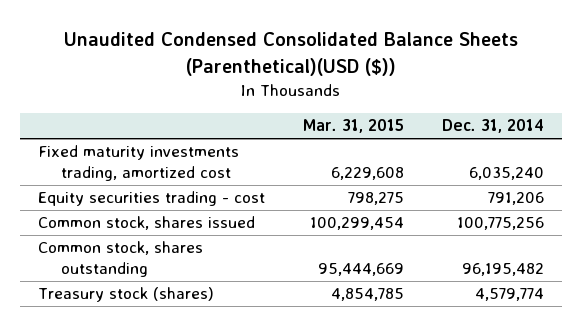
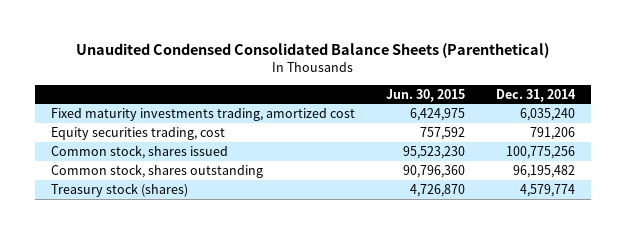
- Unaudited Condensed Consolidated Balance Sheets (Parenthetical)(USD ($))
+ Unaudited Condensed Consolidated Balance Sheets (Parenthetical)
- | Mar. 31, 2015 | Dec. 31, 2014
+ | Jun. 30, 2015 | Dec. 31, 2014
- Equity securities trading - cost | 798,275 | 791,206
+ Equity securities trading, cost | 757,592 | 791,206

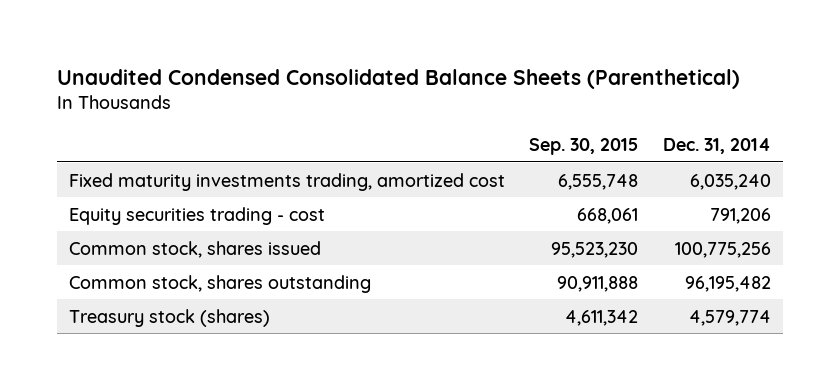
- | Jun. 30, 2015 | Dec. 31, 2014
+ | Sep. 30, 2015 | Dec. 31, 2014
- Equity securities trading, cost | 757,592 | 791,206
+ Equity securities trading - cost | 668,061 | 791,206

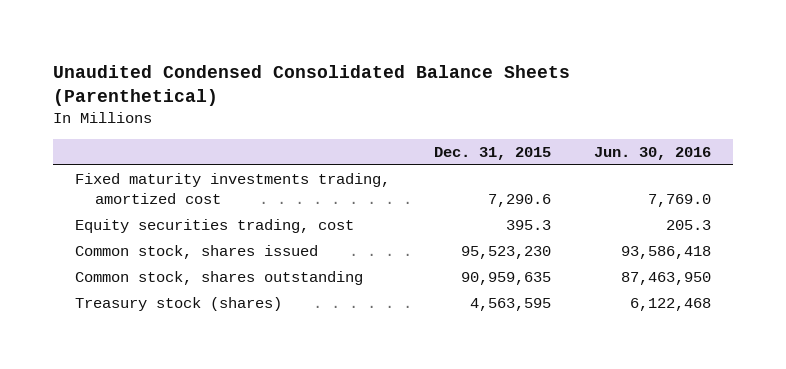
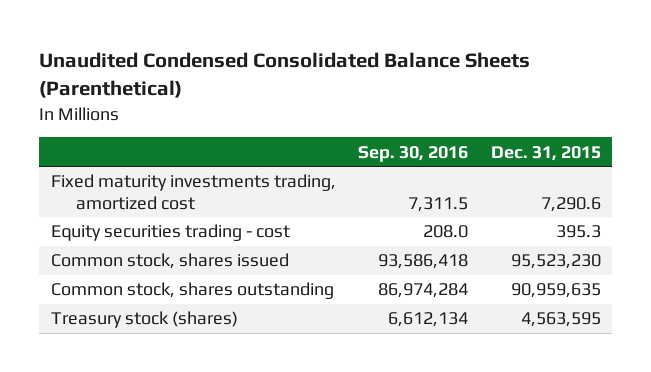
- | Dec. 31, 2015 | Jun. 30, 2016
+ | Sep. 30, 2016 | Dec. 31, 2015
- Equity securities trading, cost | 395.3 | 205.3
+ Equity securities trading - cost | 208.0 | 395.3

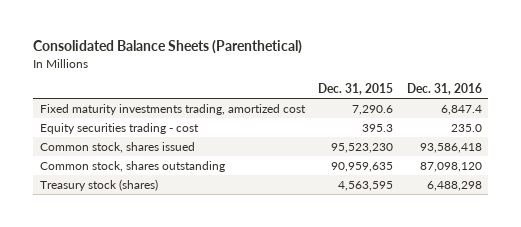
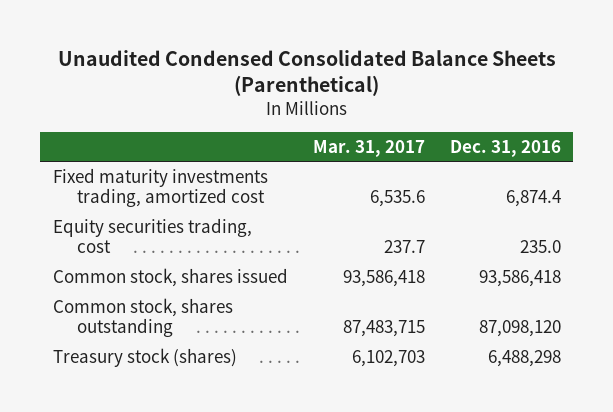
- Consolidated Balance Sheets (Parenthetical)
+ Unaudited Condensed Consolidated Balance Sheets (Parenthetical)
- | Dec. 31, 2015 | Dec. 31, 2016
+ | Mar. 31, 2017 | Dec. 31, 2016
- Fixed maturity investments trading, amortized cost | 7,290.6 | 6,847.4
- Equity securities trading - cost | 395.3 | 235.0
+ Fixed maturity investments trading, amortized cost | 6,535.6 | 6,874.4
+ Equity securities trading, cost | 237.7 | 235.0

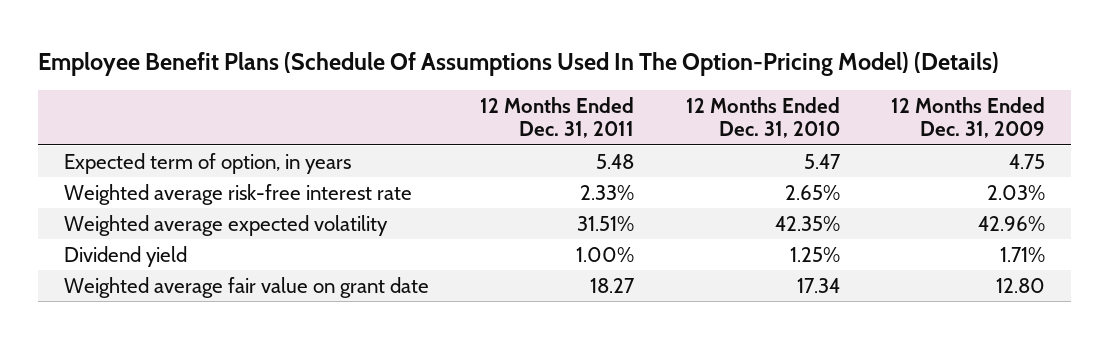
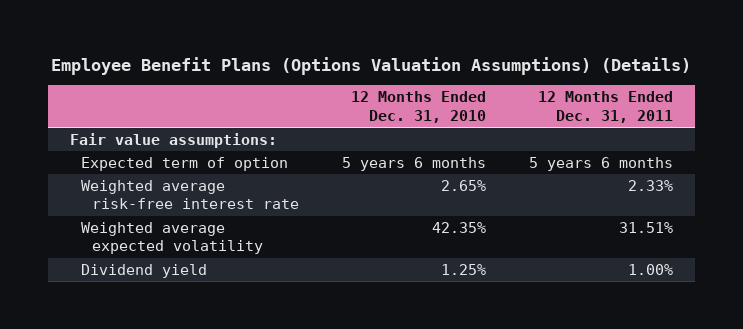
- Employee Benefit Plans (Schedule Of Assumptions Used In The Option-Pricing Model) (Details)
+ Employee Benefit Plans (Options Valuation Assumptions) (Details)
- | 12 Months Ended Dec. 31, 2011 | 12 Months Ended Dec. 31, 2010 | 12 Months Ended Dec. 31, 2009
+ | 12 Months Ended Dec. 31, 2010 | 12 Months Ended Dec. 31, 2011
- Expected term of option, in years | 5.48 | 5.47 | 4.75
+ Fair value assumptions:
+ Expected term of option | 5 years 6 months | 5 years 6 months
- Weighted average fair value on grant date | 18.27 | 17.34 | 12.80

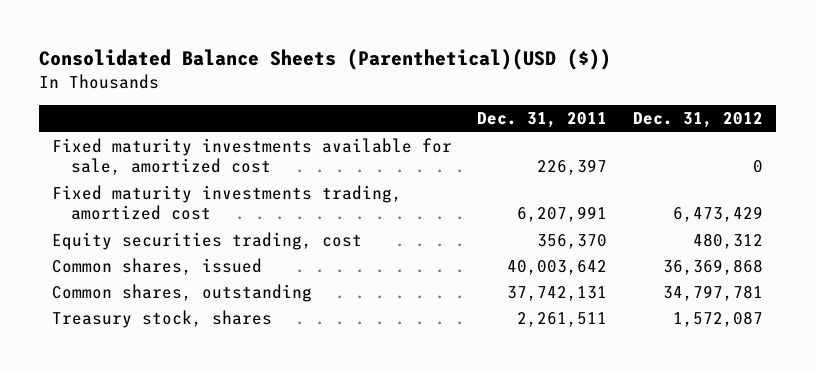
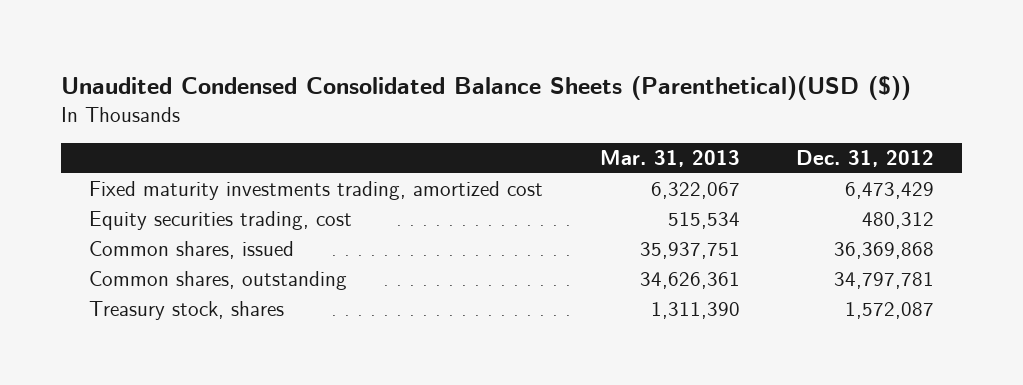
- Consolidated Balance Sheets (Parenthetical)(USD ($))
+ Unaudited Condensed Consolidated Balance Sheets (Parenthetical)(USD ($))
- | Dec. 31, 2011 | Dec. 31, 2012
+ | Mar. 31, 2013 | Dec. 31, 2012
- Fixed maturity investments available for sale, amortized cost | 226,397 | 0

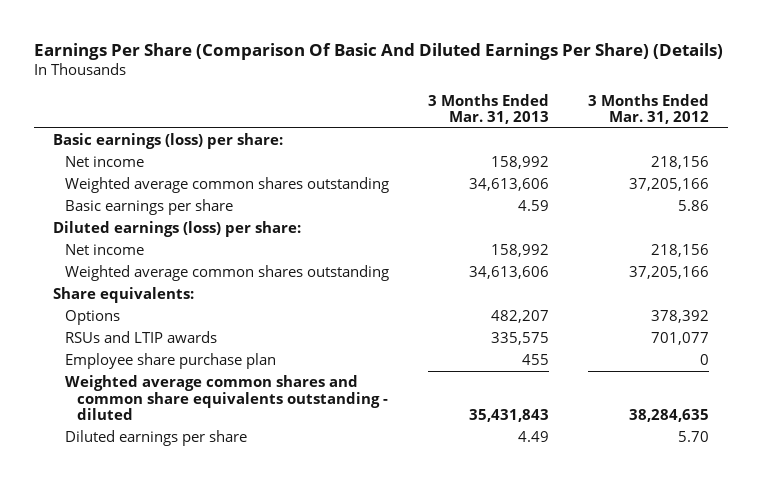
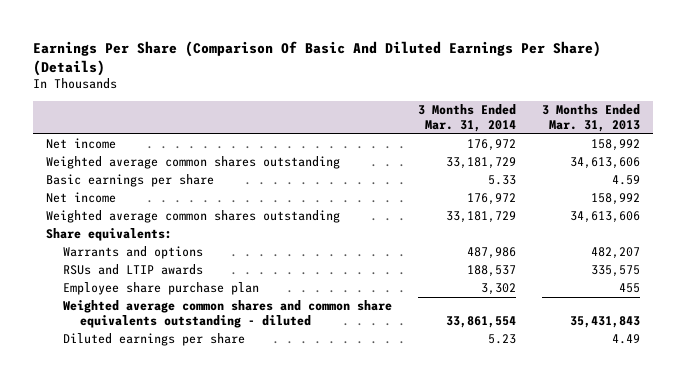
- | 3 Months Ended Mar. 31, 2013 | 3 Months Ended Mar. 31, 2012
+ | 3 Months Ended Mar. 31, 2014 | 3 Months Ended Mar. 31, 2013
- Basic earnings (loss) per share:
- Diluted earnings (loss) per share:
- Options | 482,207 | 378,392
+ Warrants and options | 487,986 | 482,207

